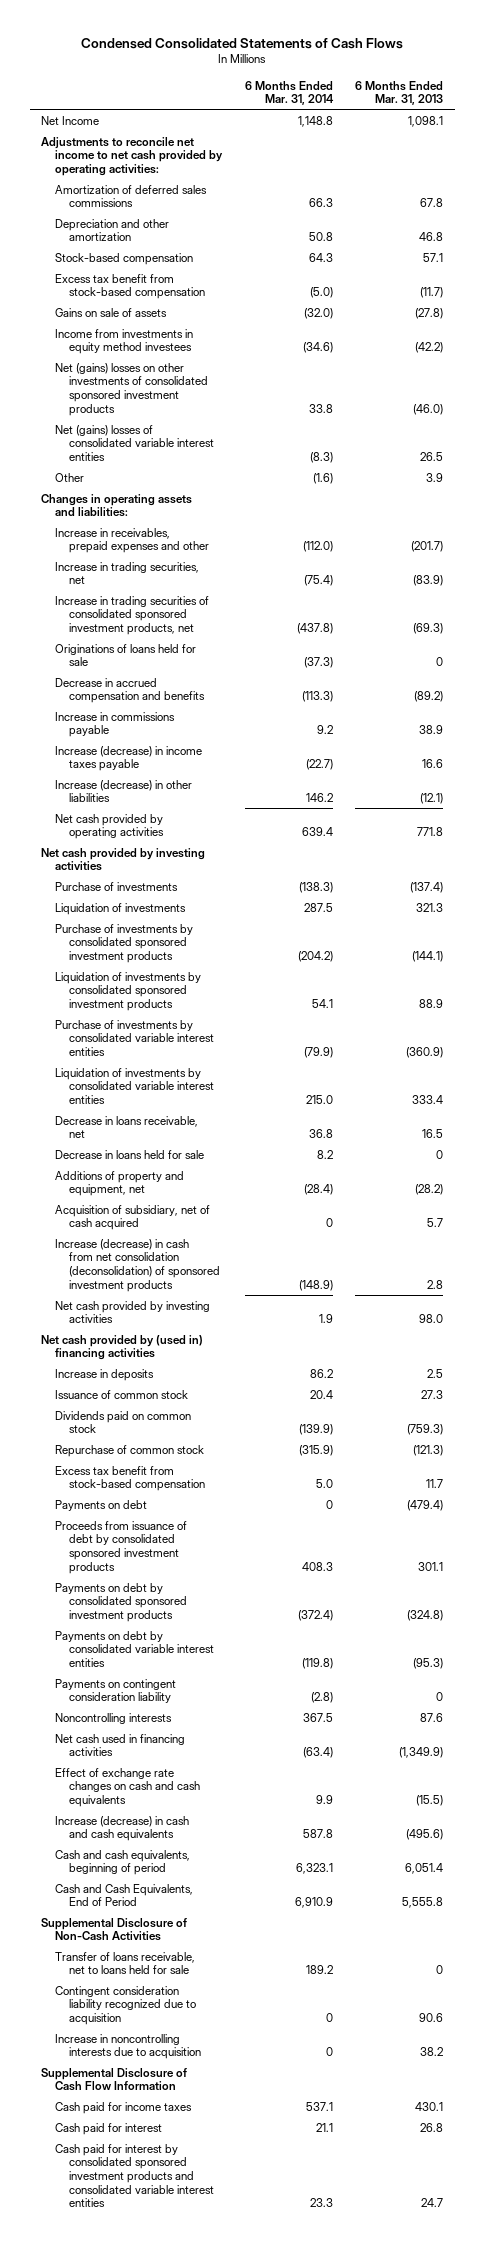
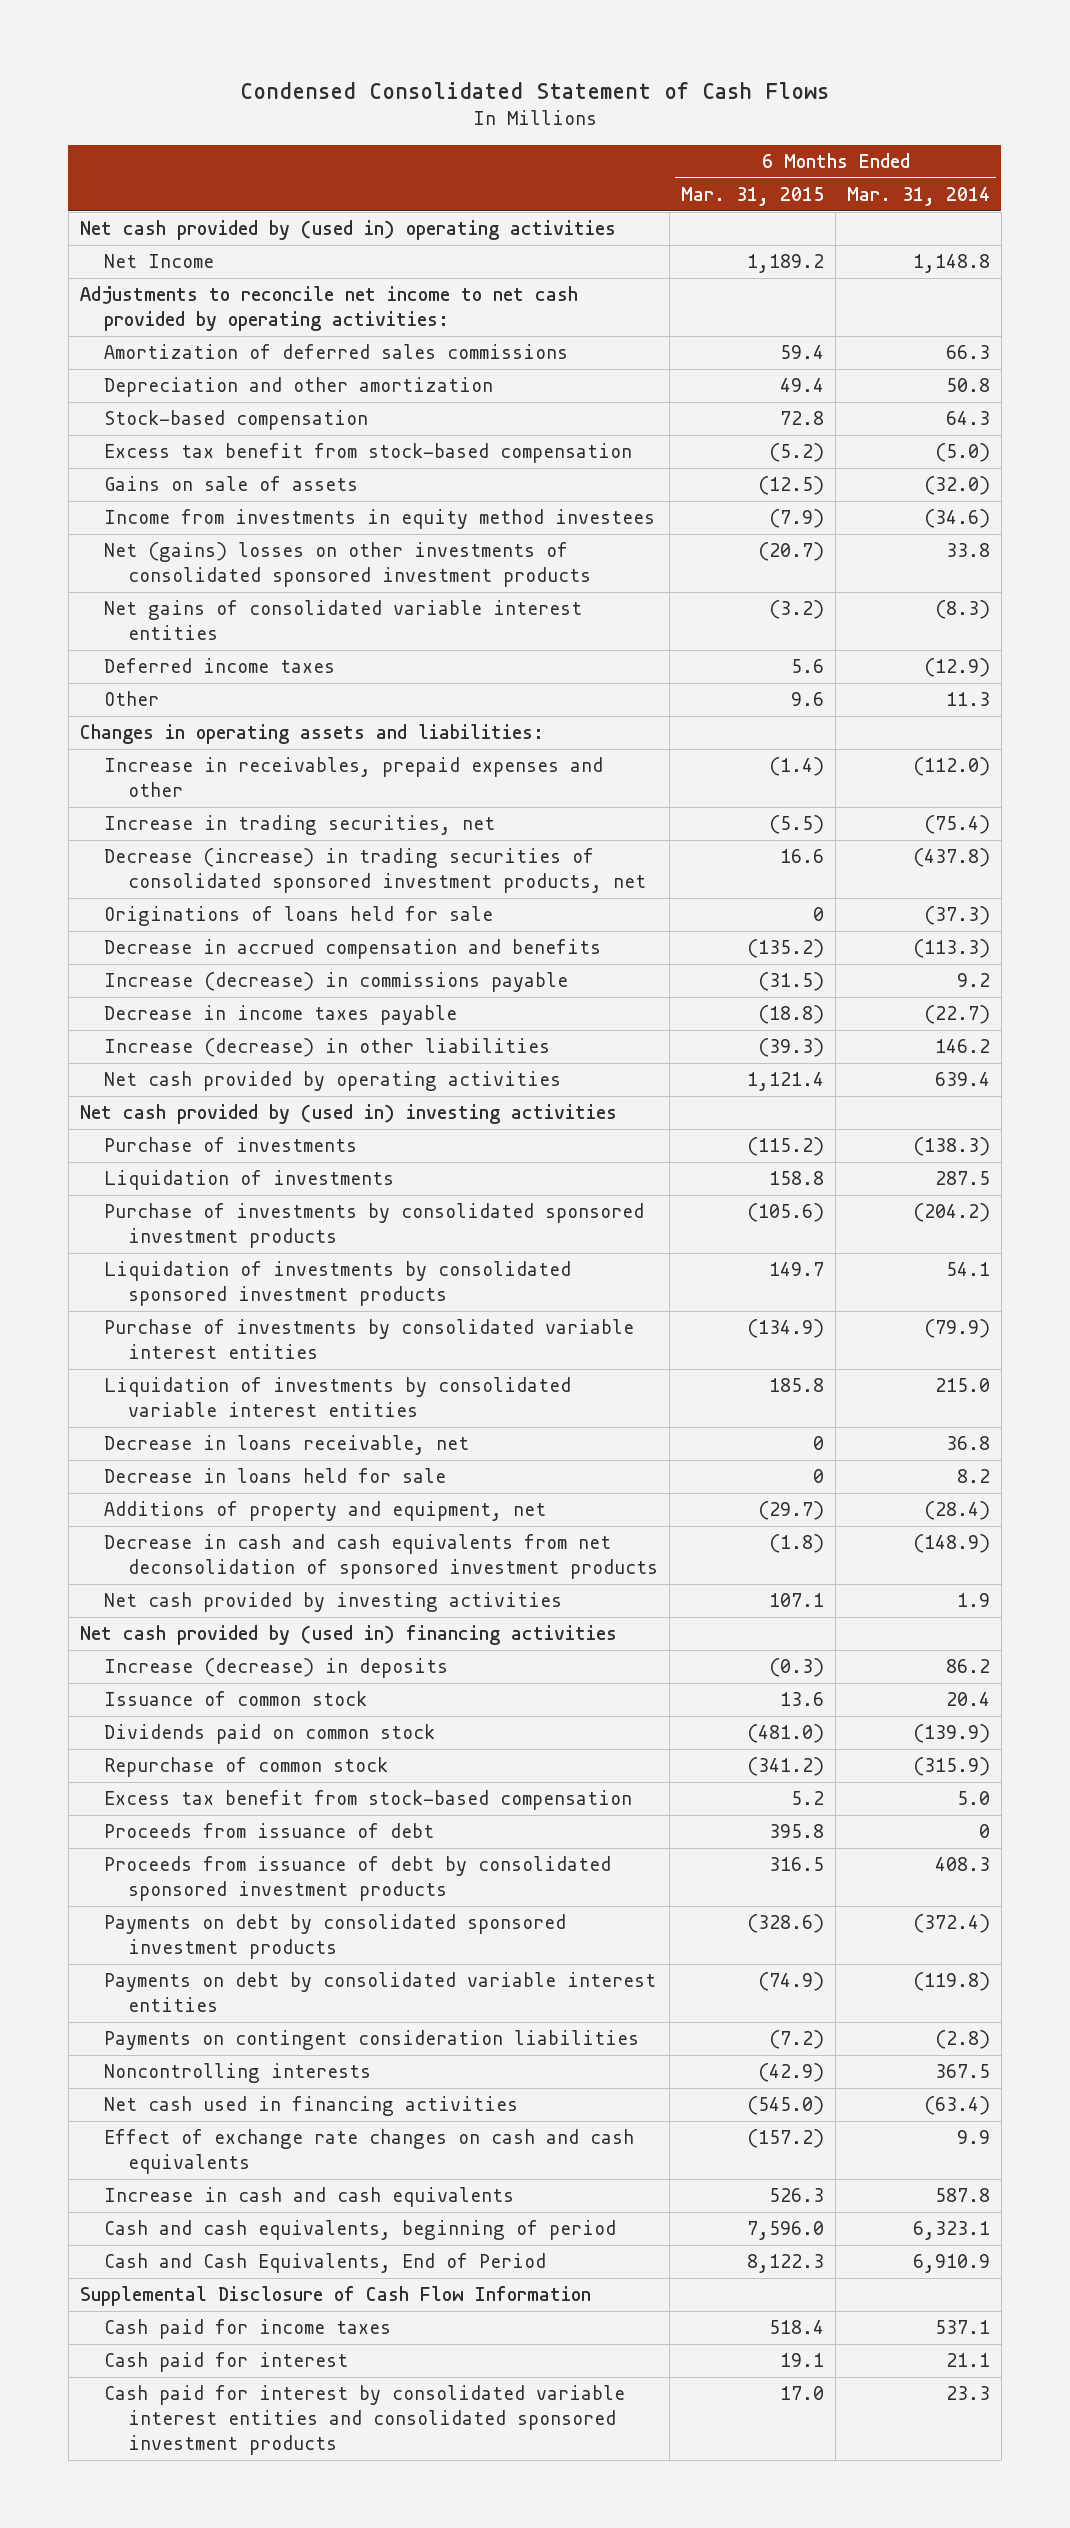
- Condensed Consolidated Statements of Cash Flows
+ Condensed Consolidated Statement of Cash Flows
- | 6 Months Ended Mar. 31, 2014 | 6 Months Ended Mar. 31, 2013
+ | 6 Months Ended Mar. 31, 2015 | 6 Months Ended Mar. 31, 2014
+ Net cash provided by (used in) operating activities
- Net (gains) losses of consolidated variable interest entities | (8.3) | 26.5
- Other | (1.6) | 3.9
+ Net gains of consolidated variable interest entities | (3.2) | (8.3)
+ Deferred income taxes | 5.6 | (12.9)
+ Other | 9.6 | 11.3
- Increase in trading securities of consolidated sponsored investment products, net | (437.8) | (69.3)
+ Decrease (increase) in trading securities of consolidated sponsored investment products, net | 16.6 | (437.8)
- Increase in commissions payable | 9.2 | 38.9
- Increase (decrease) in income taxes payable | (22.7) | 16.6
+ Increase (decrease) in commissions payable | (31.5) | 9.2
+ Decrease in income taxes payable | (18.8) | (22.7)
- Net cash provided by investing activities
+ Net cash provided by (used in) investing activities
- Acquisition of subsidiary, net of cash acquired | 0 | 5.7
- Increase (decrease) in cash from net consolidation (deconsolidation) of sponsored investment products | (148.9) | 2.8
+ Decrease in cash and cash equivalents from net deconsolidation of sponsored investment products | (1.8) | (148.9)
- Increase in deposits | 86.2 | 2.5
+ Increase (decrease) in deposits | (0.3) | 86.2
- Payments on debt | 0 | (479.4)
+ Proceeds from issuance of debt | 395.8 | 0
- Payments on contingent consideration liability | (2.8) | 0
+ Payments on contingent consideration liabilities | (7.2) | (2.8)
- Increase (decrease) in cash and cash equivalents | 587.8 | (495.6)
+ Increase in cash and cash equivalents | 526.3 | 587.8
- Supplemental Disclosure of Non-Cash Activities
- Transfer of loans receivable, net to loans held for sale | 189.2 | 0
- Contingent consideration liability recognized due to acquisition | 0 | 90.6
- Increase in noncontrolling interests due to acquisition | 0 | 38.2
- Cash paid for interest by consolidated sponsored investment products and consolidated variable interest entities | 23.3 | 24.7
+ Cash paid for interest by consolidated variable interest entities and consolidated sponsored investment products | 17.0 | 23.3

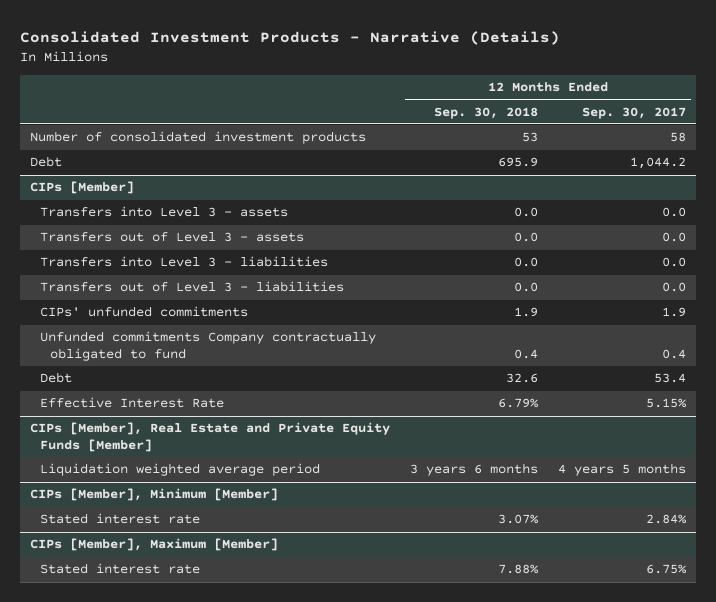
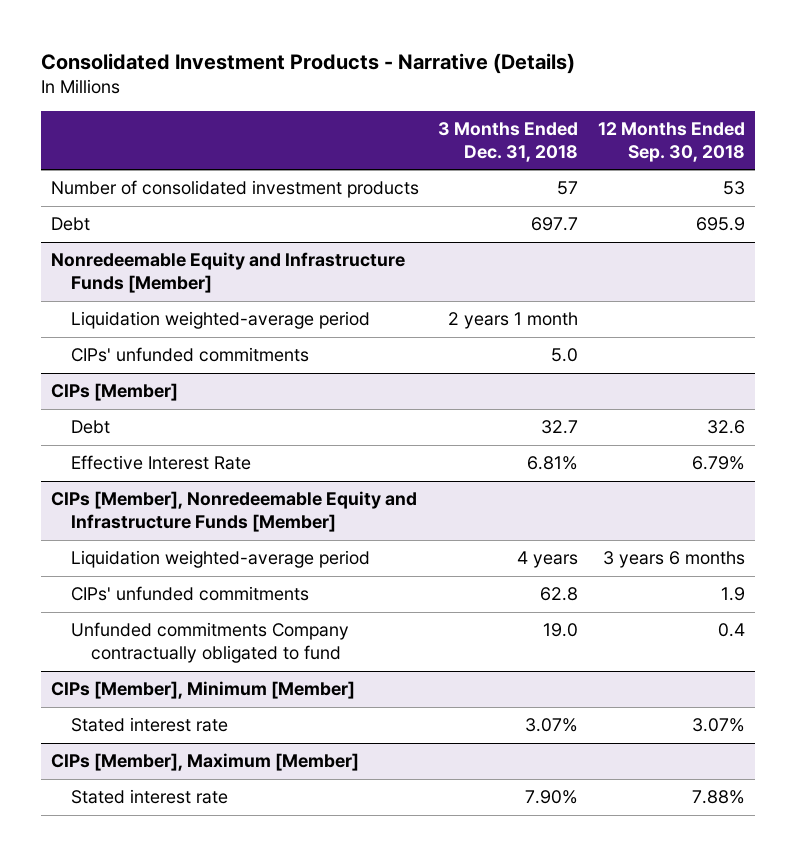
- | 12 Months Ended Sep. 30, 2018 | 12 Months Ended Sep. 30, 2017
+ | 3 Months Ended Dec. 31, 2018 | 12 Months Ended Sep. 30, 2018
+ Nonredeemable Equity and Infrastructure Funds [Member]
+ Liquidation weighted-average period | 2 years 1 month |
+ CIPs' unfunded commitments | 5.0 |
@ CIPs [Member]
- Transfers into Level 3 - assets | 0.0 | 0.0
- Transfers out of Level 3 - assets | 0.0 | 0.0
- Transfers into Level 3 - liabilities | 0.0 | 0.0
- Transfers out of Level 3 - liabilities | 0.0 | 0.0
- CIPs' unfunded commitments | 1.9 | 1.9
- Unfunded commitments Company contractually obligated to fund | 0.4 | 0.4
- CIPs [Member], Real Estate and Private Equity Funds [Member]
- Liquidation weighted average period | 3 years 6 months | 4 years 5 months
+ CIPs [Member], Nonredeemable Equity and Infrastructure Funds [Member]
+ Liquidation weighted-average period | 4 years | 3 years 6 months
+ CIPs' unfunded commitments | 62.8 | 1.9
+ Unfunded commitments Company contractually obligated to fund | 19.0 | 0.4

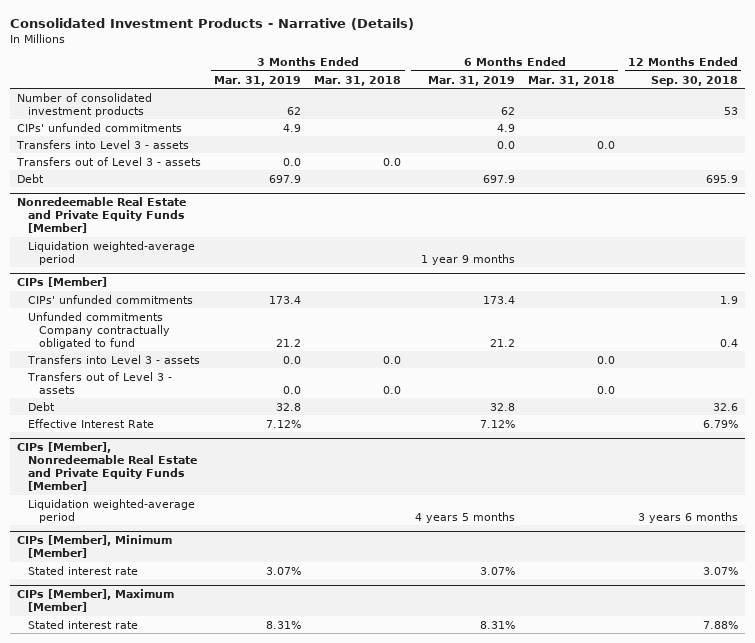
- | 3 Months Ended Dec. 31, 2018 | 12 Months Ended Sep. 30, 2018
+ | 3 Months Ended Mar. 31, 2019 | 3 Months Ended Mar. 31, 2018 | 6 Months Ended Mar. 31, 2019 | 6 Months Ended Mar. 31, 2018 | 12 Months Ended Sep. 30, 2018
+ CIPs' unfunded commitments | 4.9 | | 4.9 | |
+ Transfers into Level 3 - assets | | | 0.0 | 0.0 |
+ Transfers out of Level 3 - assets | 0.0 | 0.0 | | |
- Nonredeemable Equity and Infrastructure Funds [Member]
+ Nonredeemable Real Estate and Private Equity Funds [Member]
- CIPs' unfunded commitments | 5.0 |
@ CIPs [Member]
+ CIPs' unfunded commitments | 173.4 | | 173.4 | | 1.9
+ Unfunded commitments Company contractually obligated to fund | 21.2 | | 21.2 | | 0.4
+ Transfers into Level 3 - assets | 0.0 | 0.0 | | 0.0 |
+ Transfers out of Level 3 - assets | 0.0 | 0.0 | | 0.0 |
- CIPs [Member], Nonredeemable Equity and Infrastructure Funds [Member]
+ CIPs [Member], Nonredeemable Real Estate and Private Equity Funds [Member]
- CIPs' unfunded commitments | 62.8 | 1.9
- Unfunded commitments Company contractually obligated to fund | 19.0 | 0.4

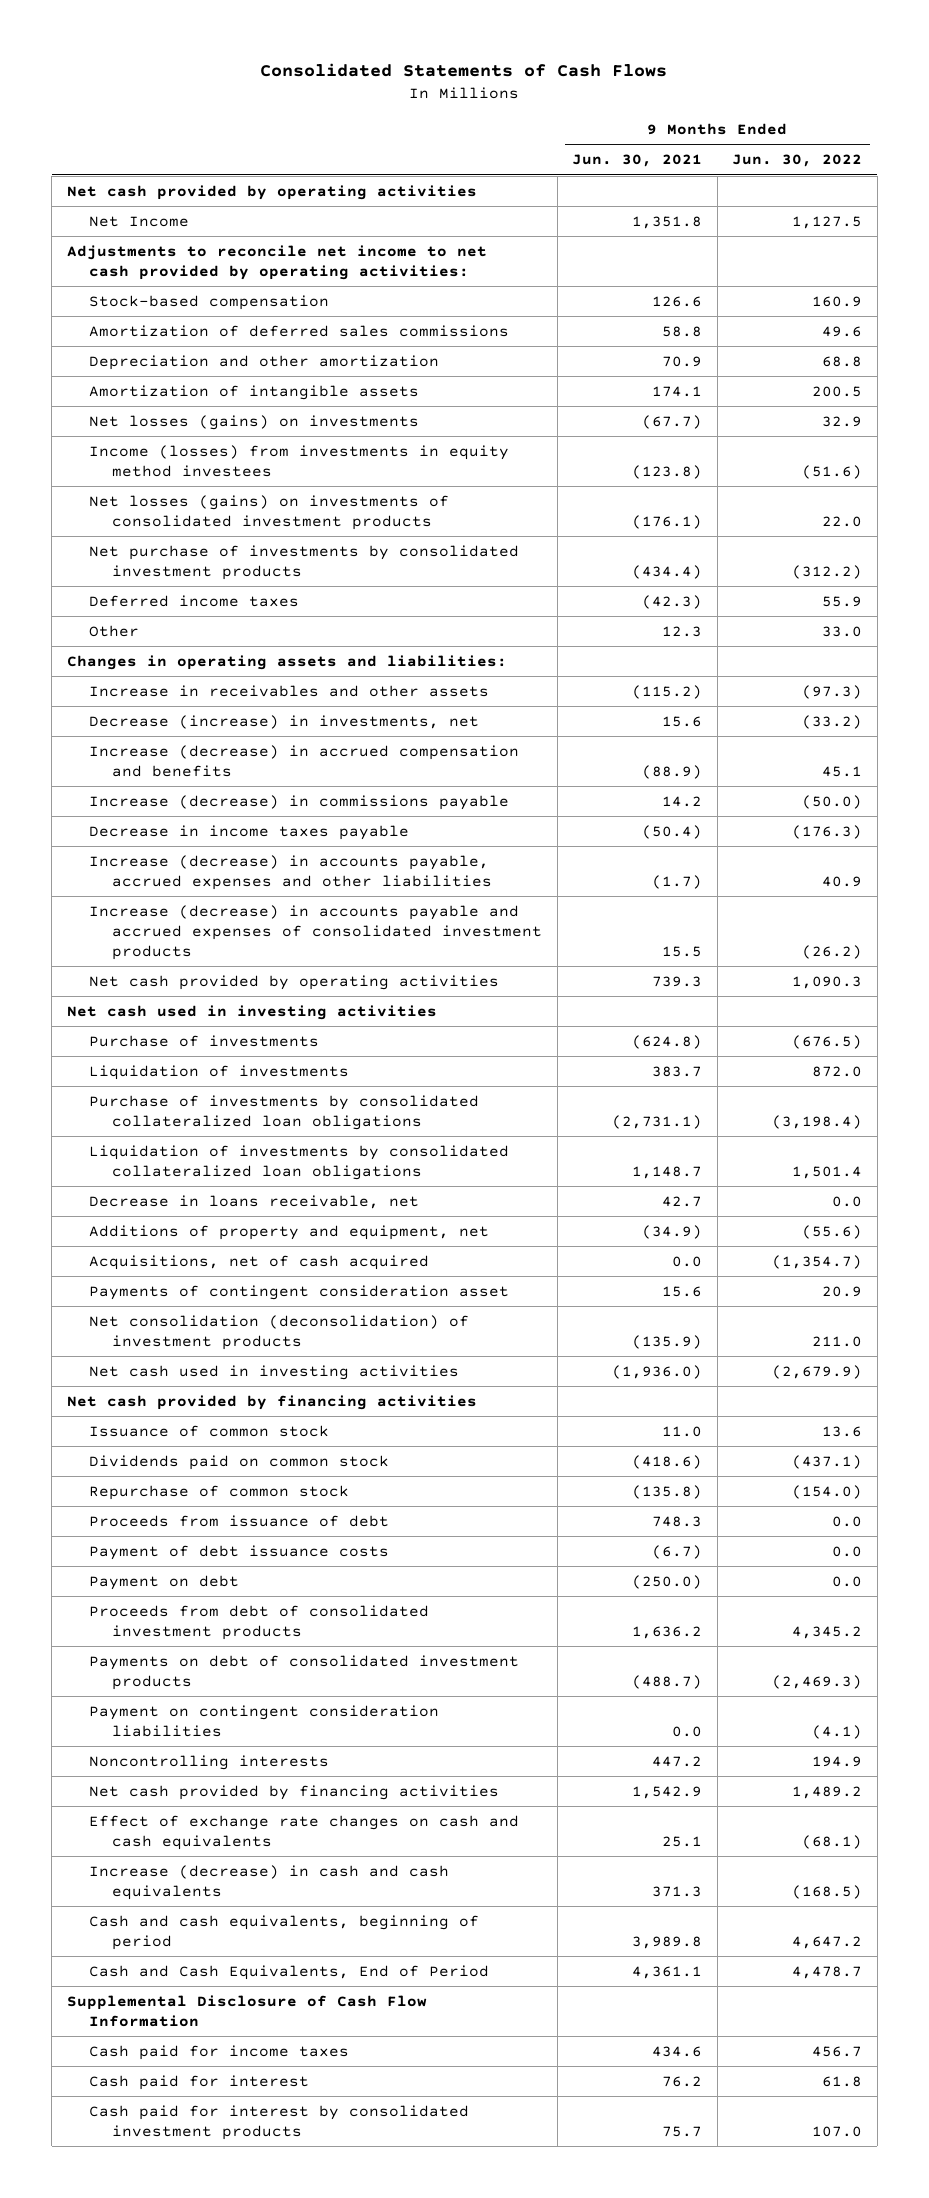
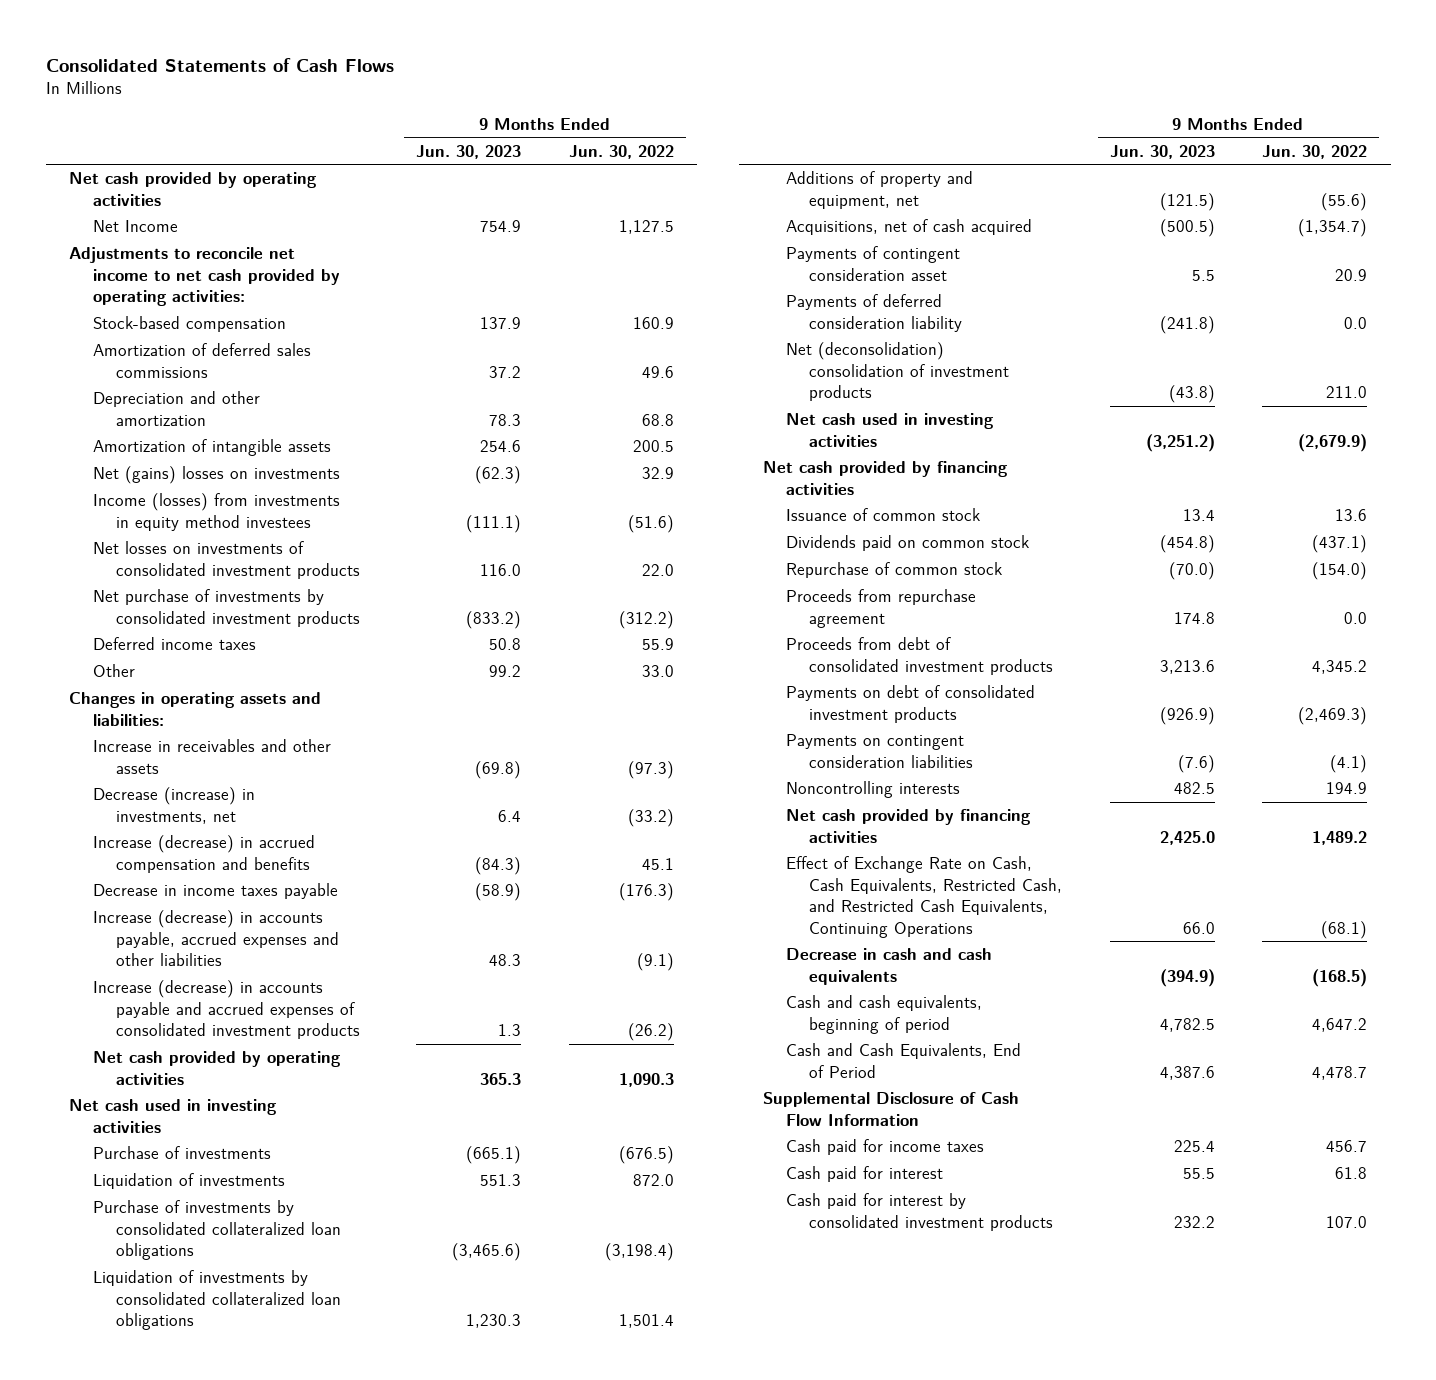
- | 9 Months Ended Jun. 30, 2021 | 9 Months Ended Jun. 30, 2022
+ | 9 Months Ended Jun. 30, 2023 | 9 Months Ended Jun. 30, 2022
- Net losses (gains) on investments | (67.7) | 32.9
+ Net (gains) losses on investments | (62.3) | 32.9
- Net losses (gains) on investments of consolidated investment products | (176.1) | 22.0
+ Net losses on investments of consolidated investment products | 116.0 | 22.0
- Increase (decrease) in commissions payable | 14.2 | (50.0)
- Increase (decrease) in accounts payable, accrued expenses and other liabilities | (1.7) | 40.9
+ Increase (decrease) in accounts payable, accrued expenses and other liabilities | 48.3 | (9.1)
- Decrease in loans receivable, net | 42.7 | 0.0
- Net consolidation (deconsolidation) of investment products | (135.9) | 211.0
+ Payments of deferred consideration liability | (241.8) | 0.0
+ Net (deconsolidation) consolidation of investment products | (43.8) | 211.0
- Proceeds from issuance of debt | 748.3 | 0.0
- Payment of debt issuance costs | (6.7) | 0.0
- Payment on debt | (250.0) | 0.0
+ Proceeds from repurchase agreement | 174.8 | 0.0
- Payment on contingent consideration liabilities | 0.0 | (4.1)
+ Payments on contingent consideration liabilities | (7.6) | (4.1)
- Effect of exchange rate changes on cash and cash equivalents | 25.1 | (68.1)
- Increase (decrease) in cash and cash equivalents | 371.3 | (168.5)
+ Effect of Exchange Rate on Cash, Cash Equivalents, Restricted Cash, and Restricted Cash Equivalents, Continuing Operations | 66.0 | (68.1)
+ Decrease in cash and cash equivalents | (394.9) | (168.5)

